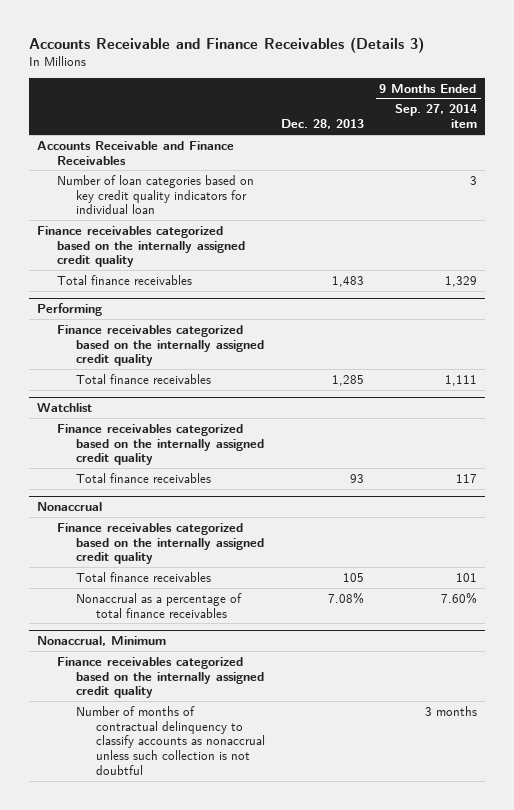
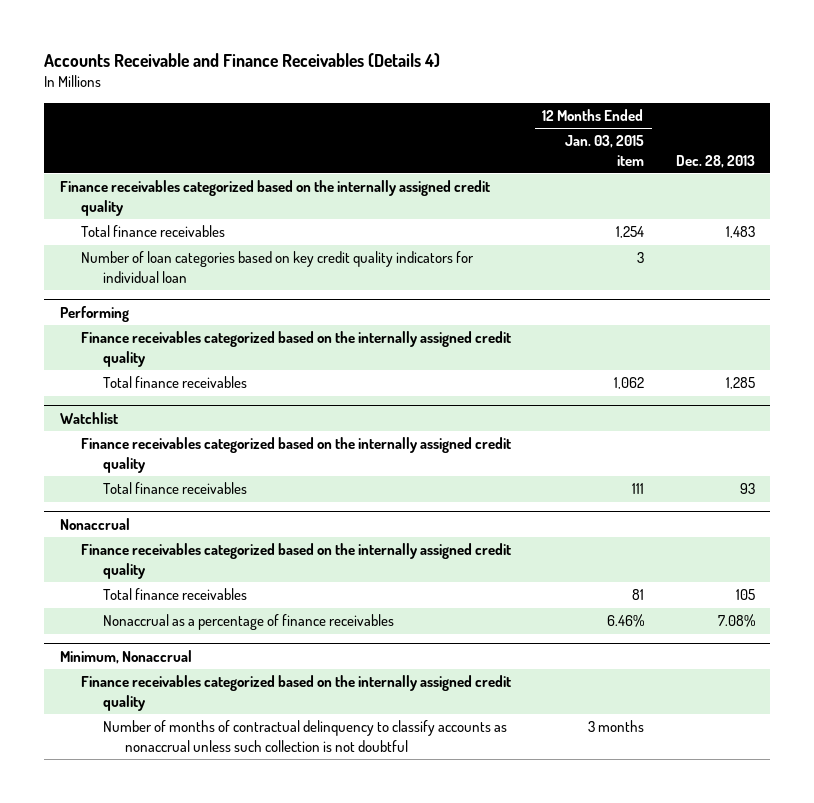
- Accounts Receivable and Finance Receivables (Details 3)
+ Accounts Receivable and Finance Receivables (Details 4)
- | Dec. 28, 2013 | 9 Months Ended Sep. 27, 2014 item
+ | 12 Months Ended Jan. 03, 2015 item | Dec. 28, 2013
- Accounts Receivable and Finance Receivables
moved down: Number of loan categories based on key credit quality indicators for individual loan | 3 |
@ Nonaccrual
- Nonaccrual as a percentage of total finance receivables | 7.08% | 7.60%
- Nonaccrual, Minimum
@ Nonaccrual
+ Nonaccrual as a percentage of finance receivables | 6.46% | 7.08%
+ Minimum, Nonaccrual

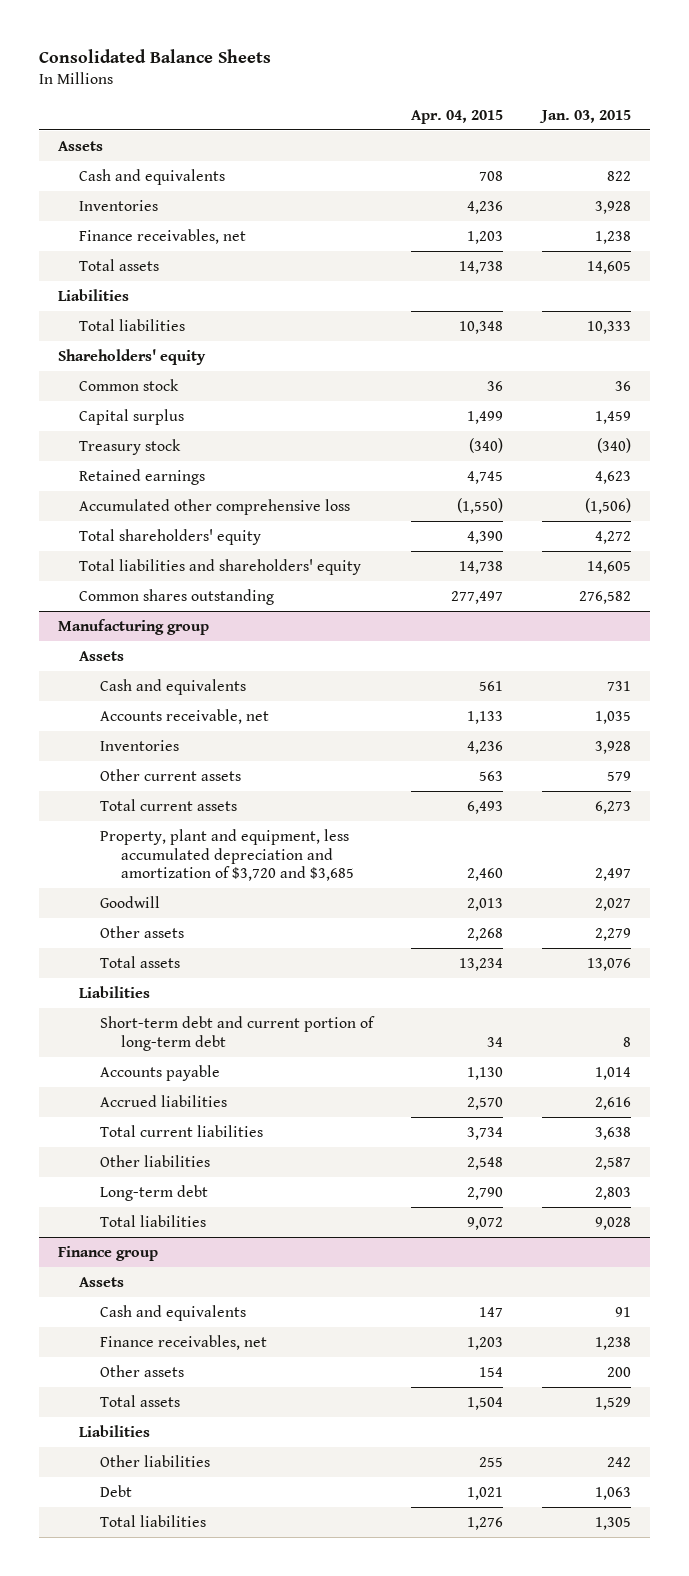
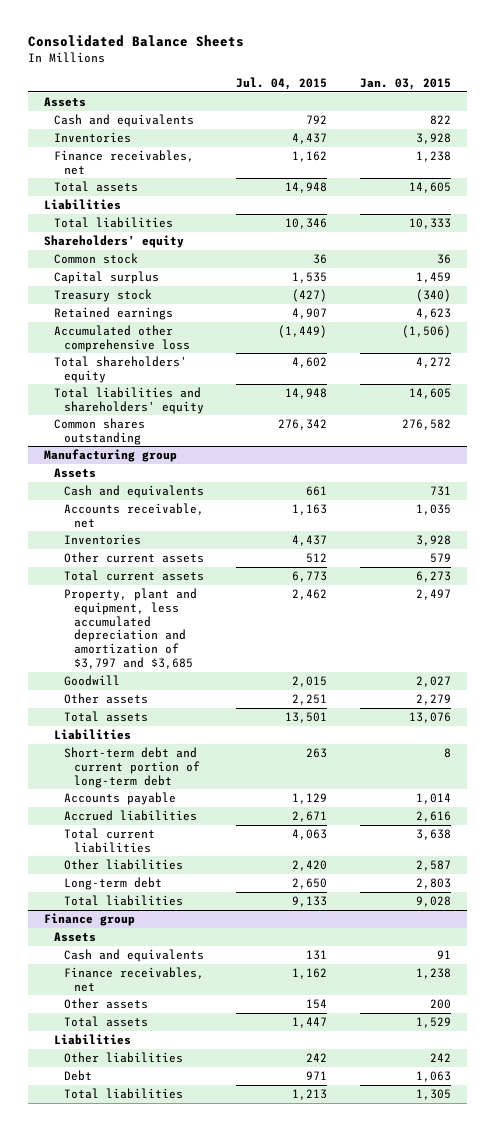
- | Apr. 04, 2015 | Jan. 03, 2015
+ | Jul. 04, 2015 | Jan. 03, 2015
@ Manufacturing group
- Property, plant and equipment, less accumulated depreciation and amortization of $3,720 and $3,685 | 2,460 | 2,497
+ Property, plant and equipment, less accumulated depreciation and amortization of $3,797 and $3,685 | 2,462 | 2,497

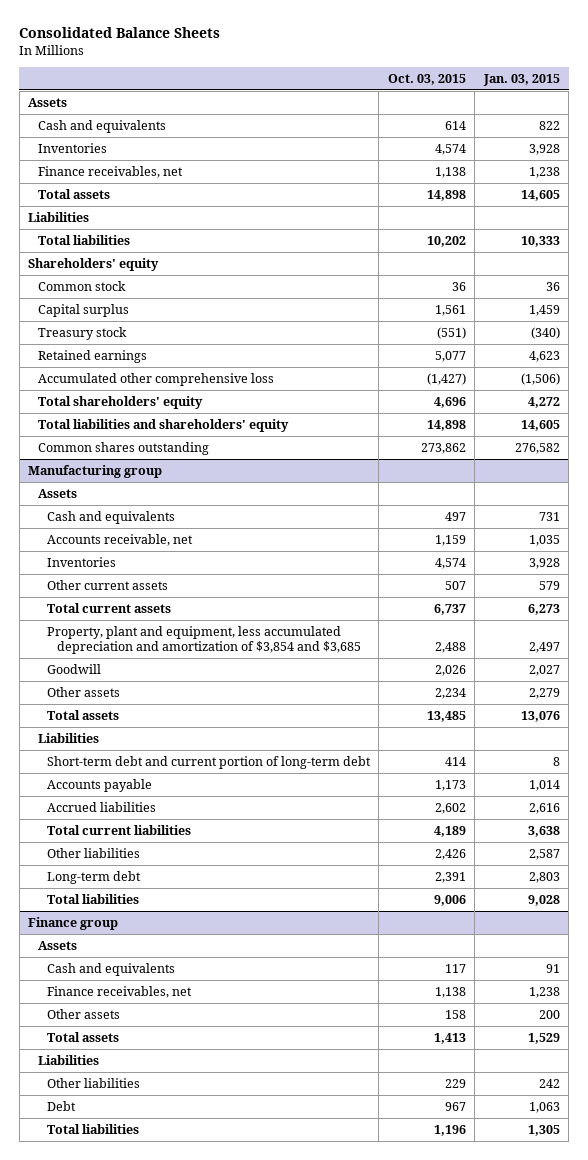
- | Jul. 04, 2015 | Jan. 03, 2015
+ | Oct. 03, 2015 | Jan. 03, 2015
@ Manufacturing group
- Property, plant and equipment, less accumulated depreciation and amortization of $3,797 and $3,685 | 2,462 | 2,497
+ Property, plant and equipment, less accumulated depreciation and amortization of $3,854 and $3,685 | 2,488 | 2,497

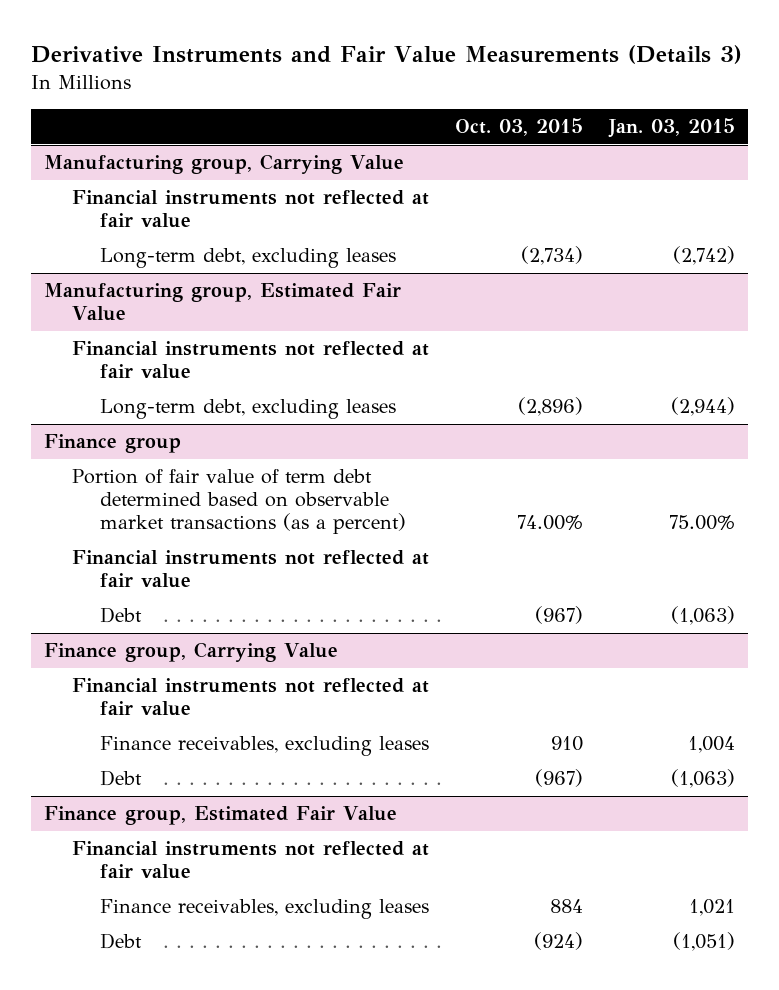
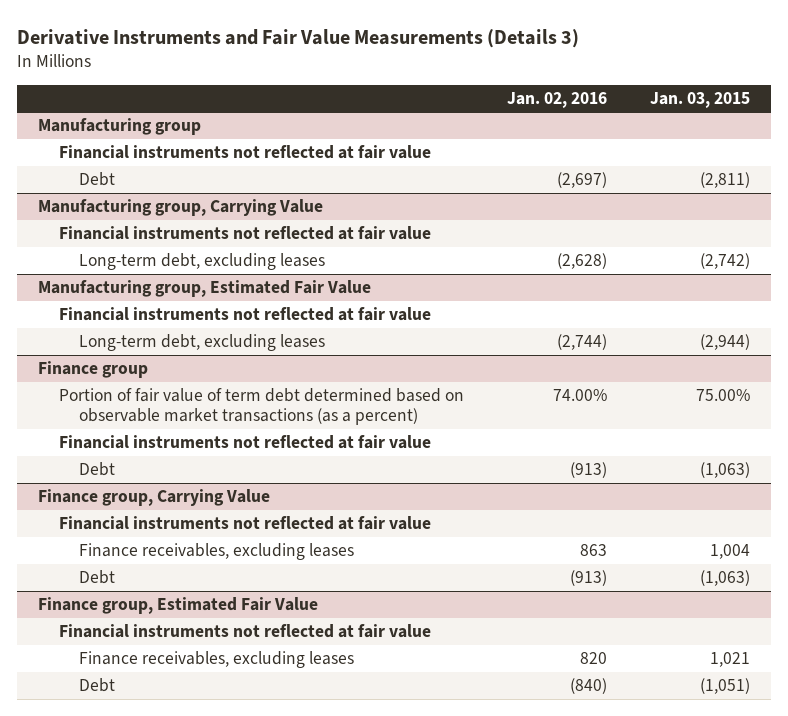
- | Oct. 03, 2015 | Jan. 03, 2015
+ | Jan. 02, 2016 | Jan. 03, 2015
+ Manufacturing group
+ Financial instruments not reflected at fair value
+ Debt | (2,697) | (2,811)

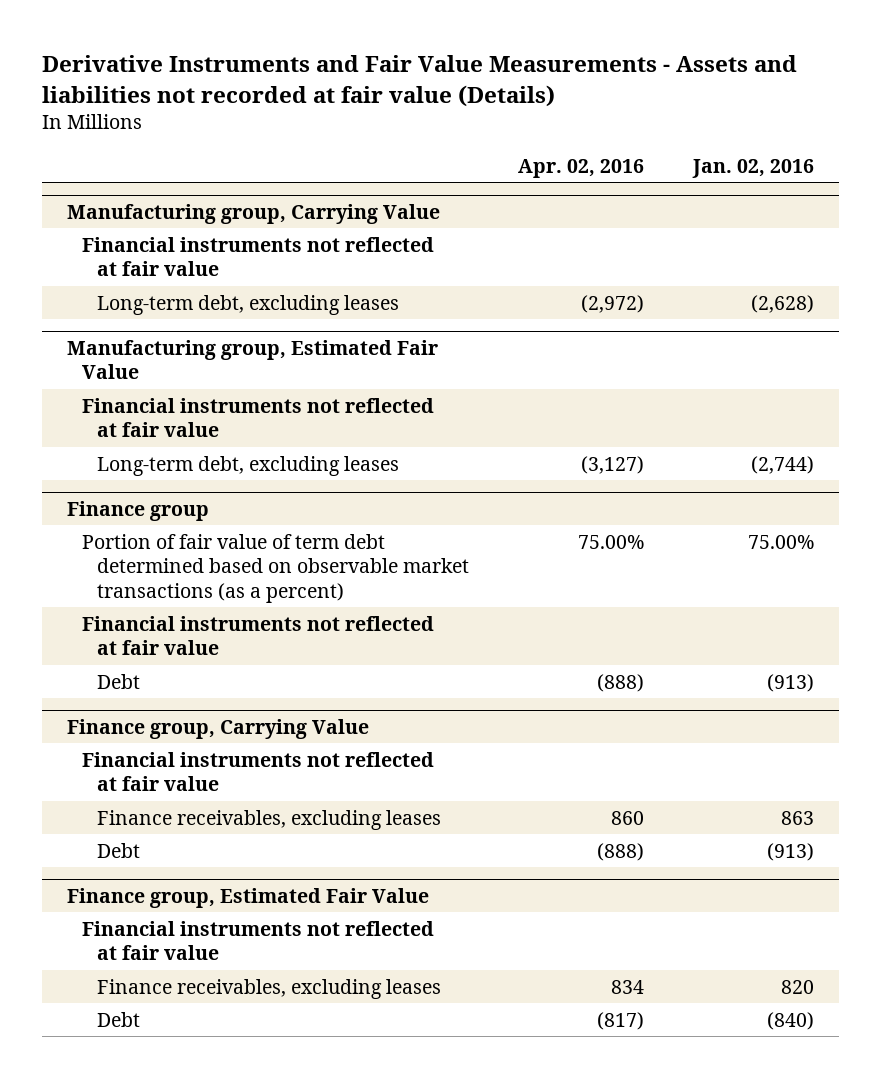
- Derivative Instruments and Fair Value Measurements (Details 3)
+ Derivative Instruments and Fair Value Measurements - Assets and liabilities not recorded at fair value (Details)
- | Jan. 02, 2016 | Jan. 03, 2015
+ | Apr. 02, 2016 | Jan. 02, 2016
- Manufacturing group
- Financial instruments not reflected at fair value
- Debt | (2,697) | (2,811)
@ Finance group
- Portion of fair value of term debt determined based on observable market transactions (as a percent) | 74.00% | 75.00%
+ Portion of fair value of term debt determined based on observable market transactions (as a percent) | 75.00% | 75.00%

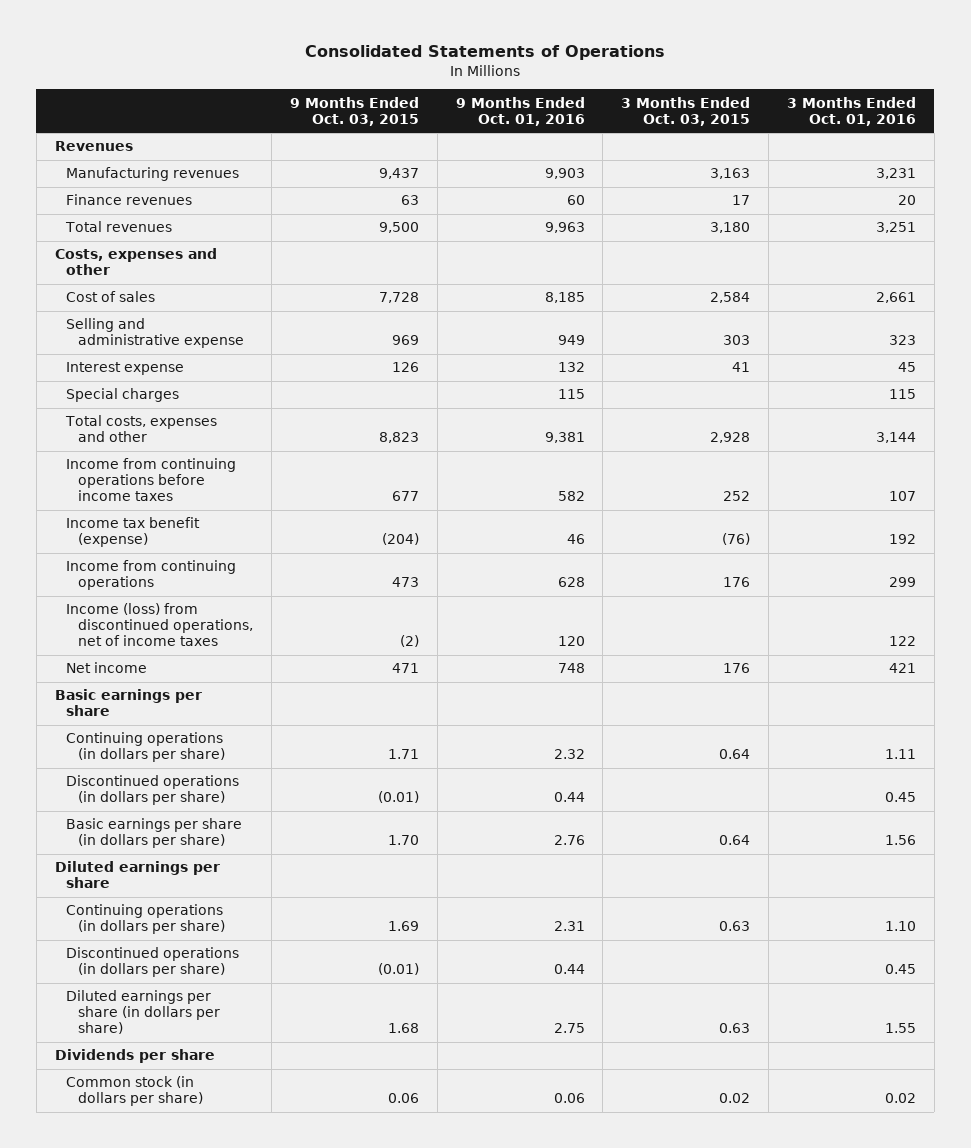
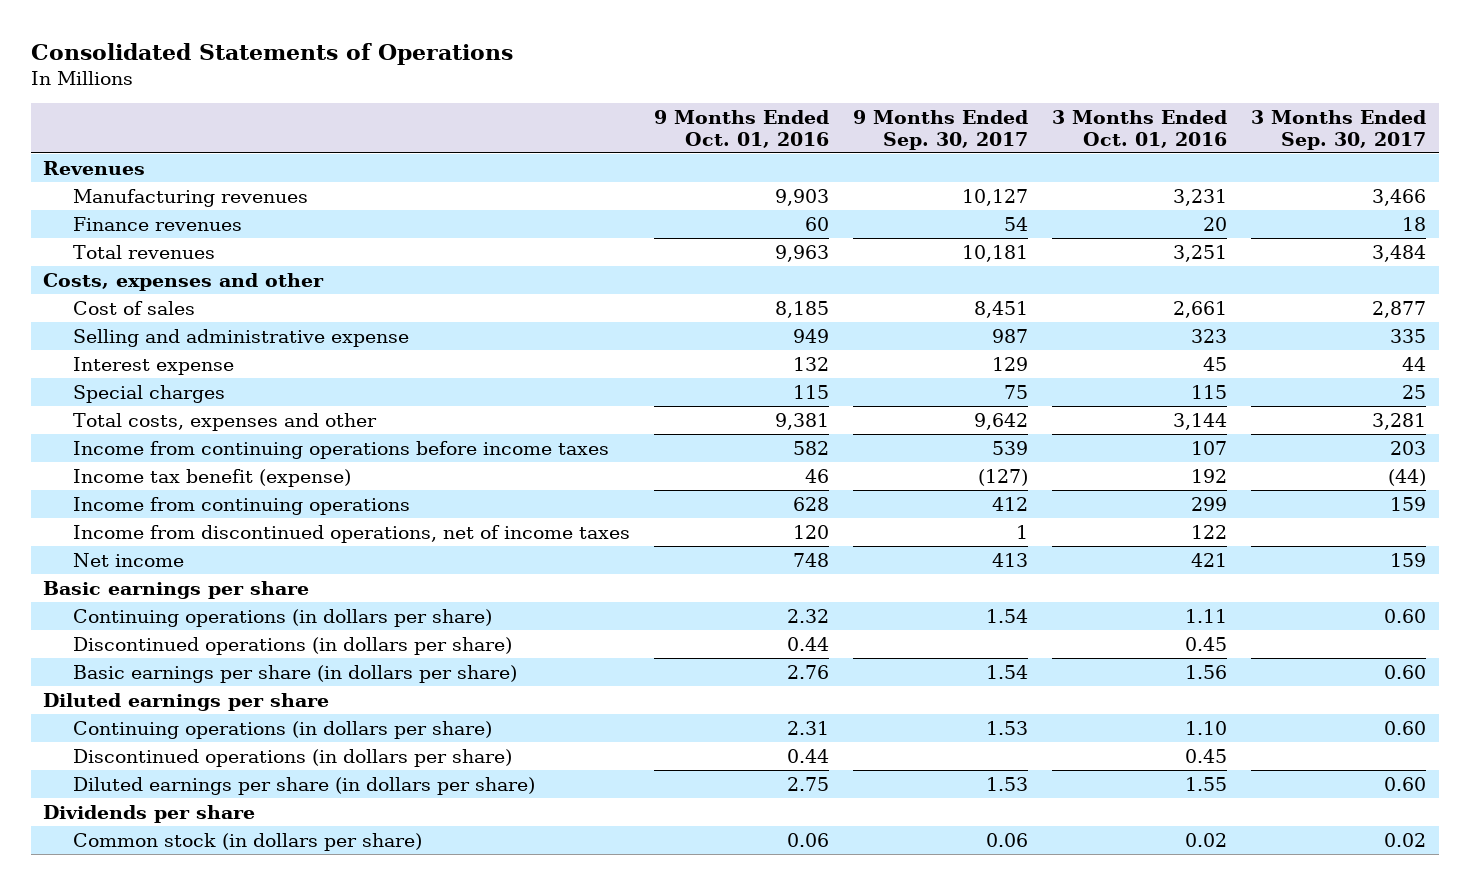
- | 9 Months Ended Oct. 03, 2015 | 9 Months Ended Oct. 01, 2016 | 3 Months Ended Oct. 03, 2015 | 3 Months Ended Oct. 01, 2016
+ | 9 Months Ended Oct. 01, 2016 | 9 Months Ended Sep. 30, 2017 | 3 Months Ended Oct. 01, 2016 | 3 Months Ended Sep. 30, 2017
- Income (loss) from discontinued operations, net of income taxes | (2) | 120 | | 122
+ Income from discontinued operations, net of income taxes | 120 | 1 | 122 |

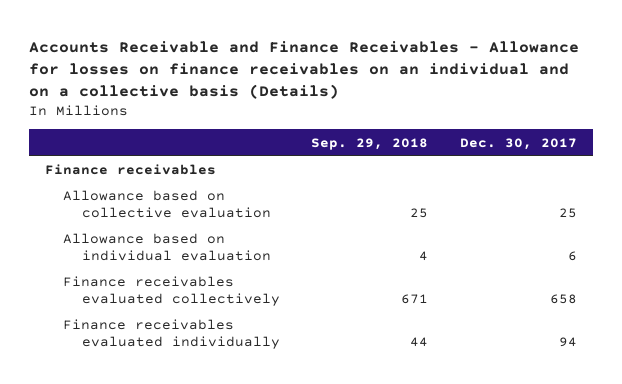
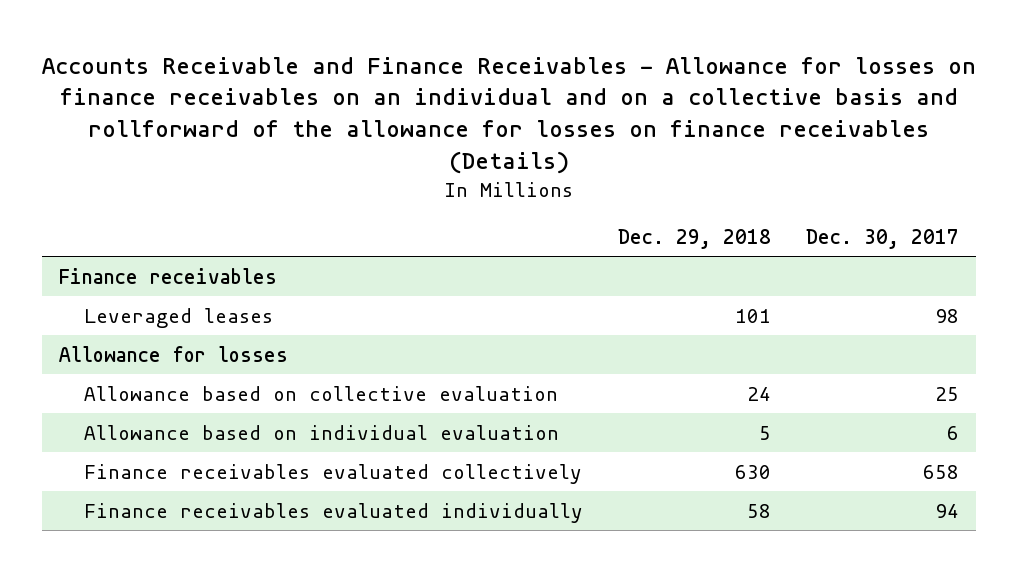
- Accounts Receivable and Finance Receivables - Allowance for losses on finance receivables on an individual and on a collective basis (Details)
+ Accounts Receivable and Finance Receivables - Allowance for losses on finance receivables on an individual and on a collective basis and rollforward of the allowance for losses on finance receivables (Details)
- | Sep. 29, 2018 | Dec. 30, 2017
+ | Dec. 29, 2018 | Dec. 30, 2017
+ Leveraged leases | 101 | 98
+ Allowance for losses

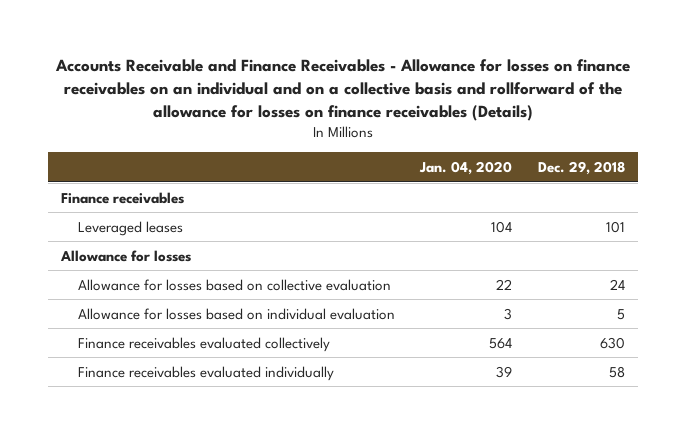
- | Dec. 29, 2018 | Dec. 30, 2017
+ | Jan. 04, 2020 | Dec. 29, 2018
- Allowance based on collective evaluation | 24 | 25
- Allowance based on individual evaluation | 5 | 6
+ Allowance for losses based on collective evaluation | 22 | 24
+ Allowance for losses based on individual evaluation | 3 | 5

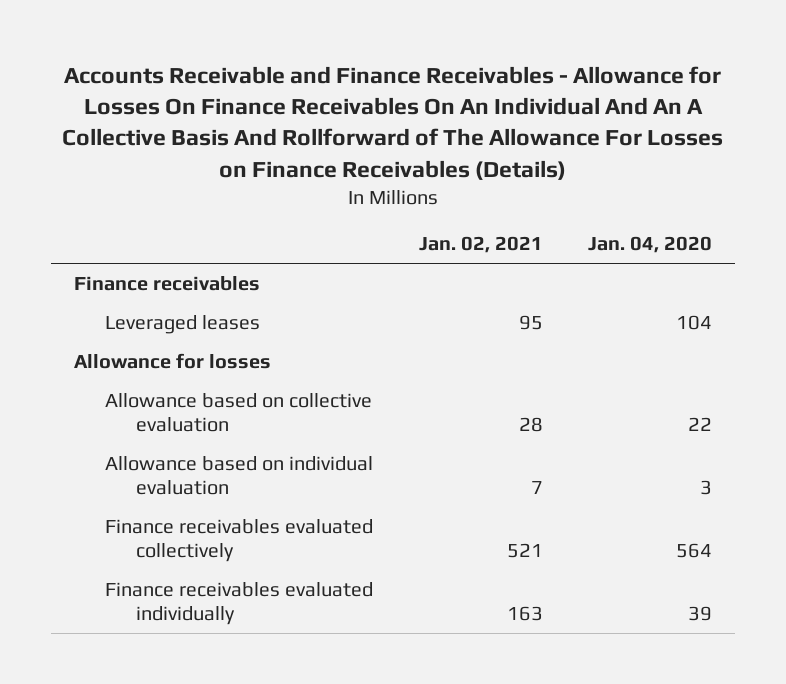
- Accounts Receivable and Finance Receivables - Allowance for losses on finance receivables on an individual and on a collective basis and rollforward of the allowance for losses on finance receivables (Details)
+ Accounts Receivable and Finance Receivables - Allowance for Losses On Finance Receivables On An Individual And An A Collective Basis And Rollforward of The Allowance For Losses on Finance Receivables (Details)
- | Jan. 04, 2020 | Dec. 29, 2018
+ | Jan. 02, 2021 | Jan. 04, 2020
- Allowance for losses based on collective evaluation | 22 | 24
- Allowance for losses based on individual evaluation | 3 | 5
+ Allowance based on collective evaluation | 28 | 22
+ Allowance based on individual evaluation | 7 | 3

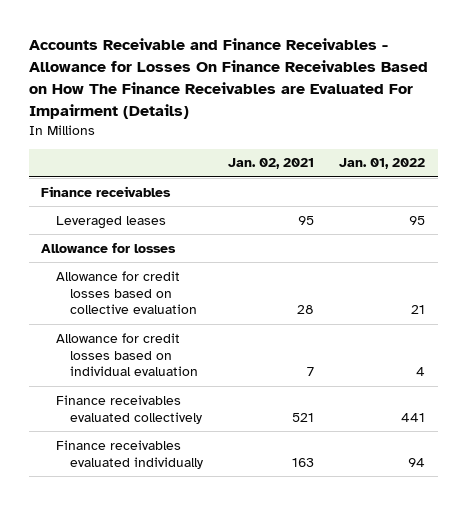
- Accounts Receivable and Finance Receivables - Allowance for Losses On Finance Receivables On An Individual And An A Collective Basis And Rollforward of The Allowance For Losses on Finance Receivables (Details)
+ Accounts Receivable and Finance Receivables - Allowance for Losses On Finance Receivables Based on How The Finance Receivables are Evaluated For Impairment (Details)
- | Jan. 02, 2021 | Jan. 04, 2020
+ | Jan. 02, 2021 | Jan. 01, 2022
- Allowance based on collective evaluation | 28 | 22
- Allowance based on individual evaluation | 7 | 3
+ Allowance for credit losses based on collective evaluation | 28 | 21
+ Allowance for credit losses based on individual evaluation | 7 | 4

